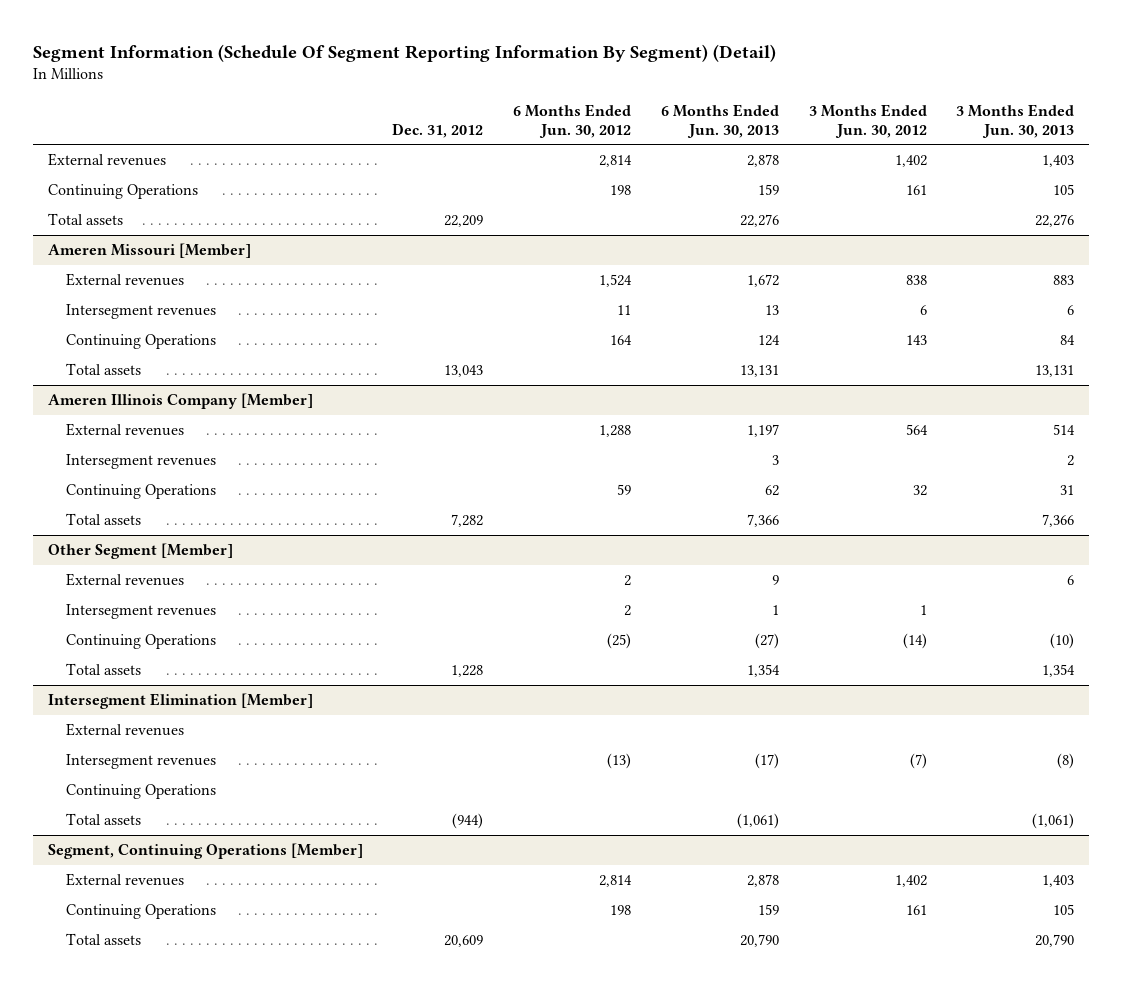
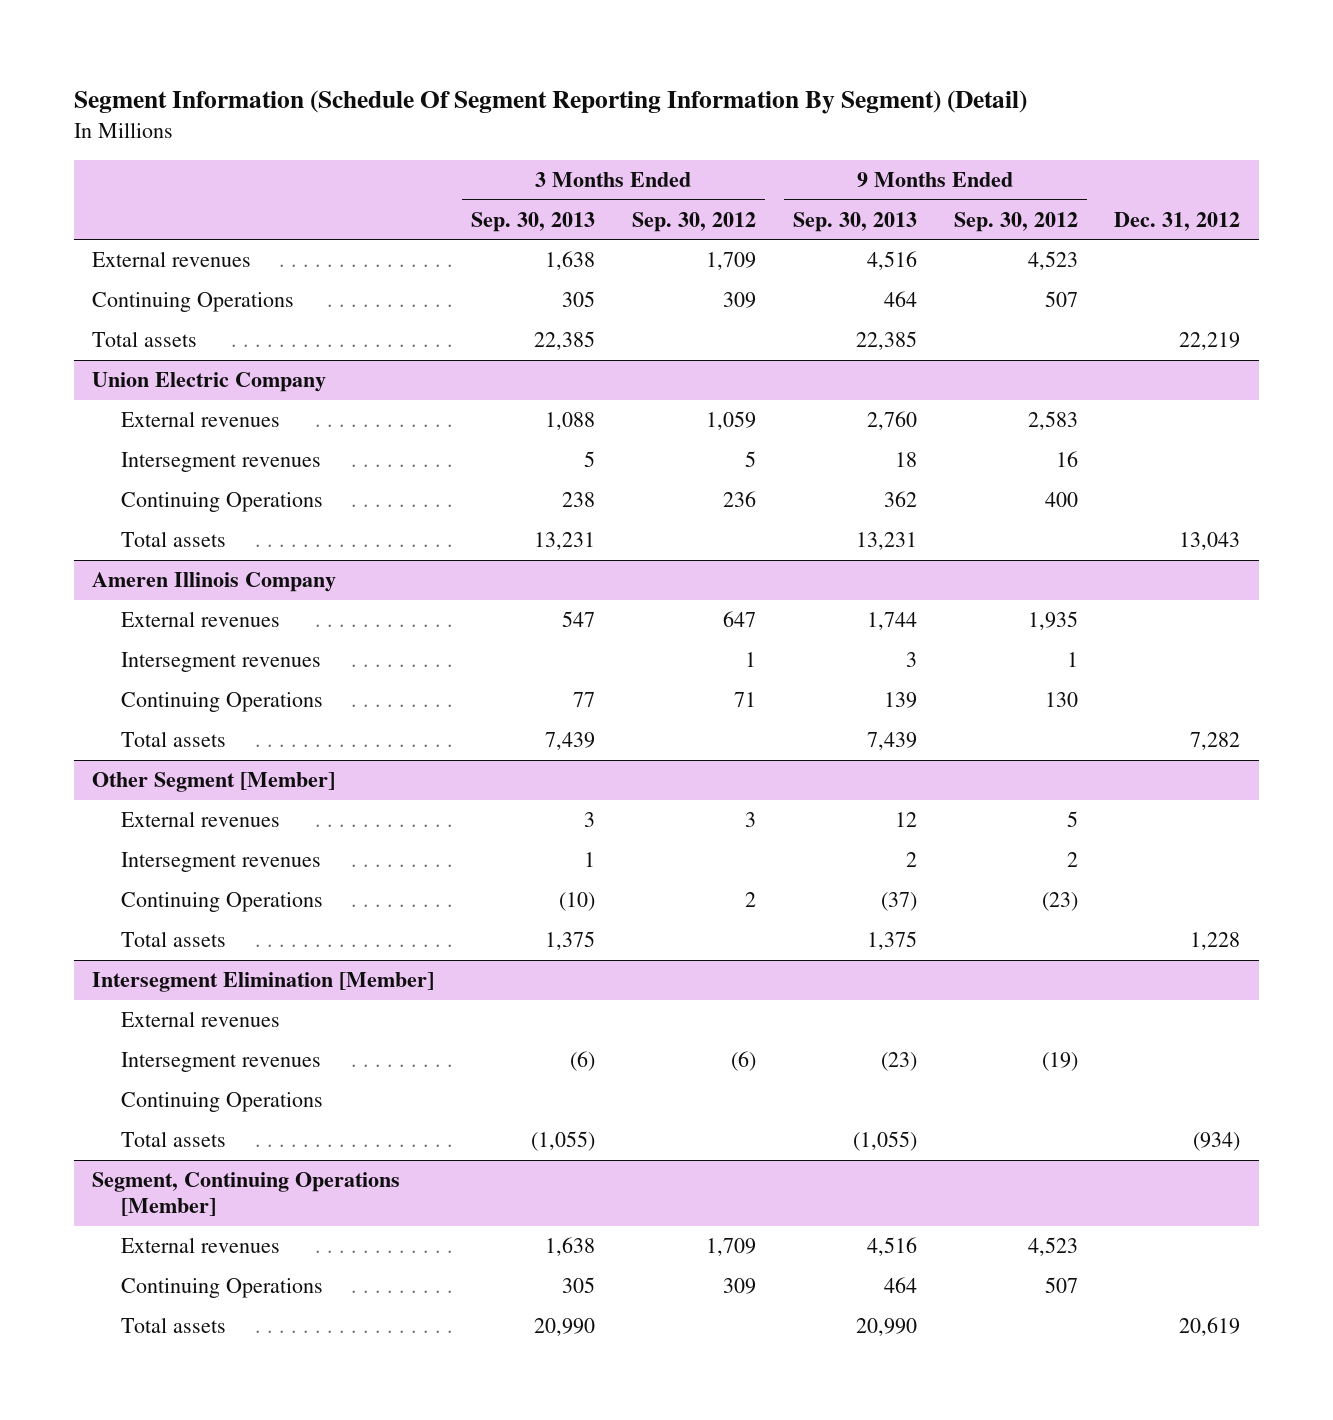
- | Dec. 31, 2012 | 6 Months Ended Jun. 30, 2012 | 6 Months Ended Jun. 30, 2013 | 3 Months Ended Jun. 30, 2012 | 3 Months Ended Jun. 30, 2013
+ | 3 Months Ended Sep. 30, 2013 | 3 Months Ended Sep. 30, 2012 | 9 Months Ended Sep. 30, 2013 | 9 Months Ended Sep. 30, 2012 | Dec. 31, 2012
- Total assets | 22,209 | | 22,276 | | 22,276
- Ameren Missouri [Member]
+ Total assets | 22,385 | | 22,385 | | 22,219
+ Union Electric Company
- Ameren Illinois Company [Member]
+ Ameren Illinois Company
@ Intersegment Elimination [Member]
- Total assets | (944) | | (1,061) | | (1,061)
+ Total assets | (1,055) | | (1,055) | | (934)
@ Segment, Continuing Operations [Member]
- Total assets | 20,609 | | 20,790 | | 20,790
+ Total assets | 20,990 | | 20,990 | | 20,619

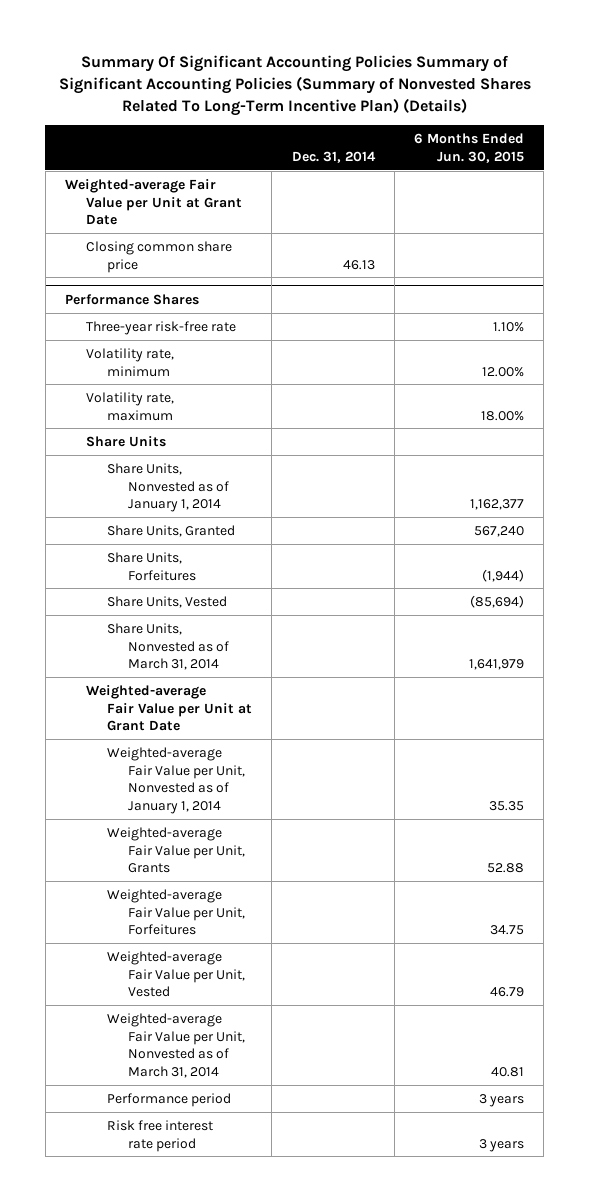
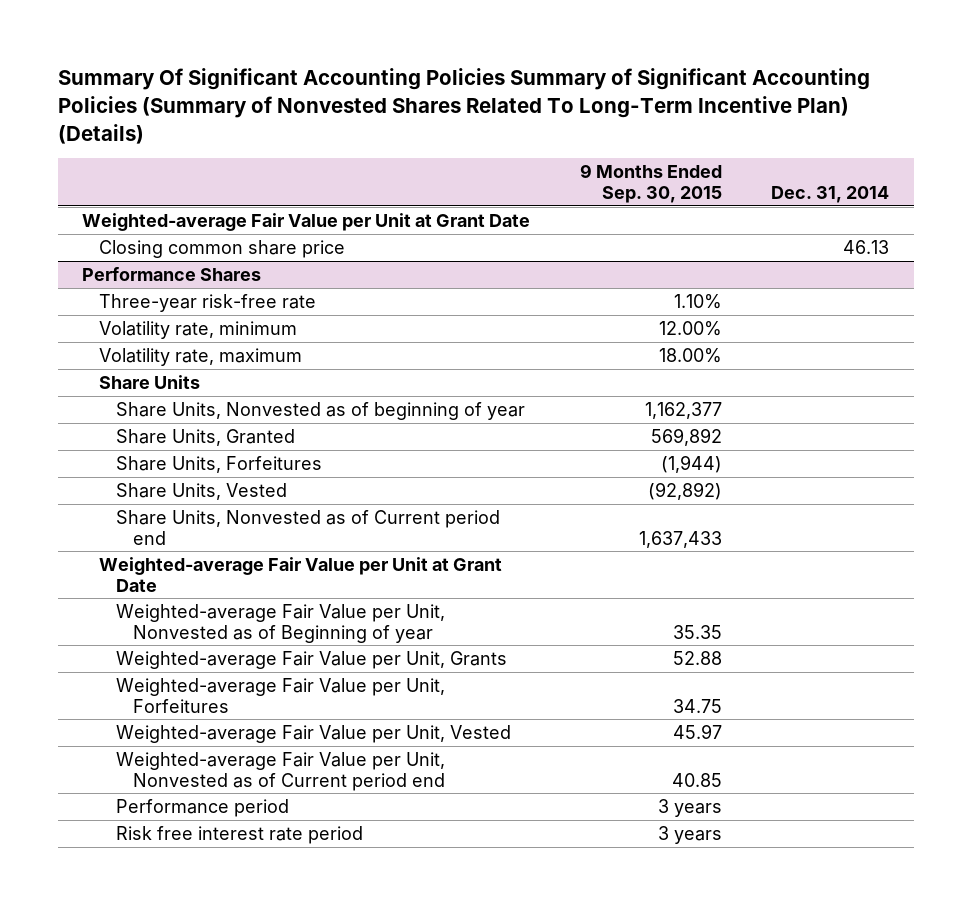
- | Dec. 31, 2014 | 6 Months Ended Jun. 30, 2015
+ | 9 Months Ended Sep. 30, 2015 | Dec. 31, 2014
@ Performance Shares
- Share Units, Nonvested as of January 1, 2014 | | 1,162,377
+ Share Units, Nonvested as of beginning of year | 1,162,377 |
- Share Units, Nonvested as of March 31, 2014 | | 1,641,979
+ Share Units, Nonvested as of Current period end | 1,637,433 |
- Weighted-average Fair Value per Unit, Nonvested as of January 1, 2014 | | 35.35
+ Weighted-average Fair Value per Unit, Nonvested as of Beginning of year | 35.35 |
- Weighted-average Fair Value per Unit, Nonvested as of March 31, 2014 | | 40.81
+ Weighted-average Fair Value per Unit, Nonvested as of Current period end | 40.85 |

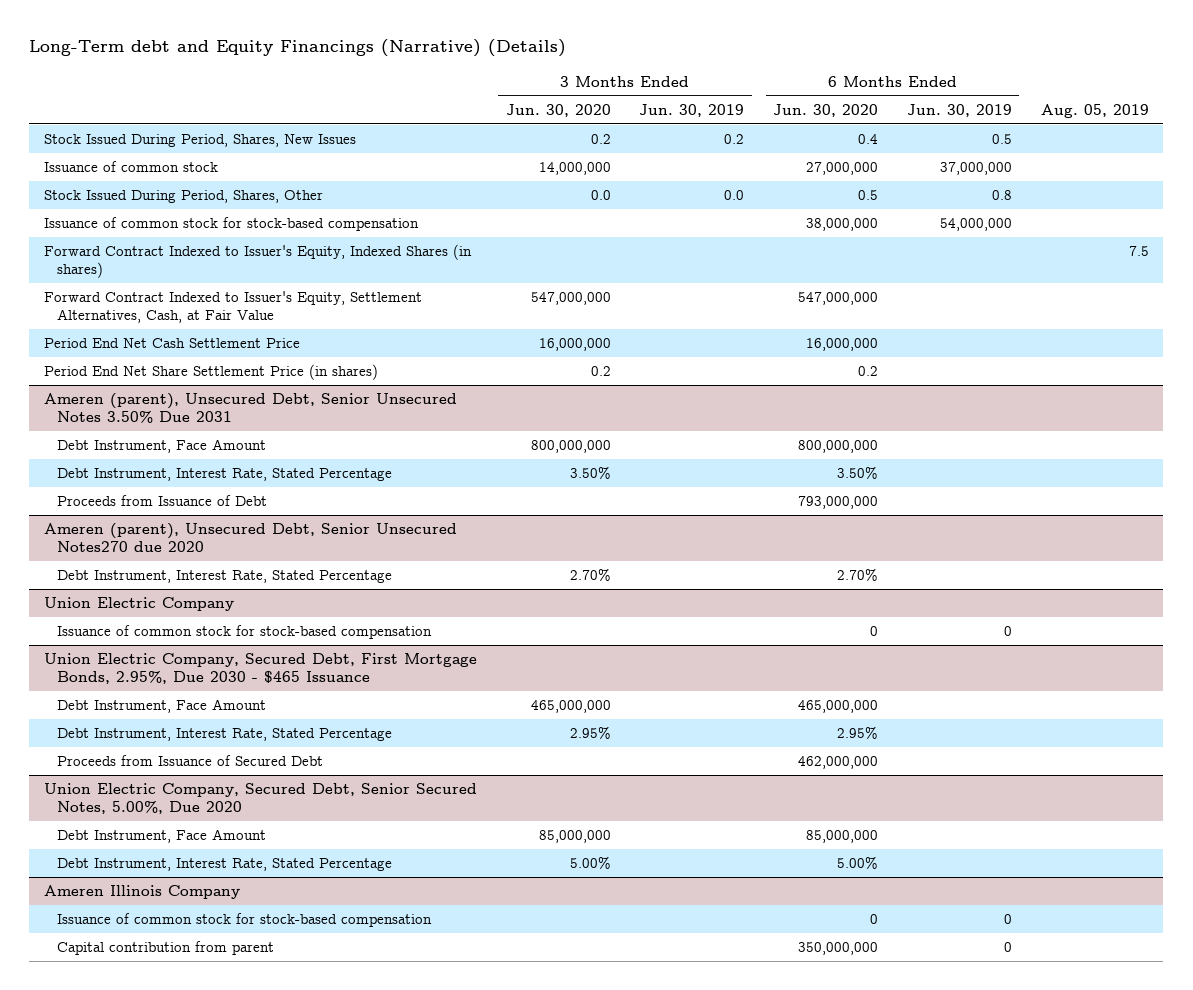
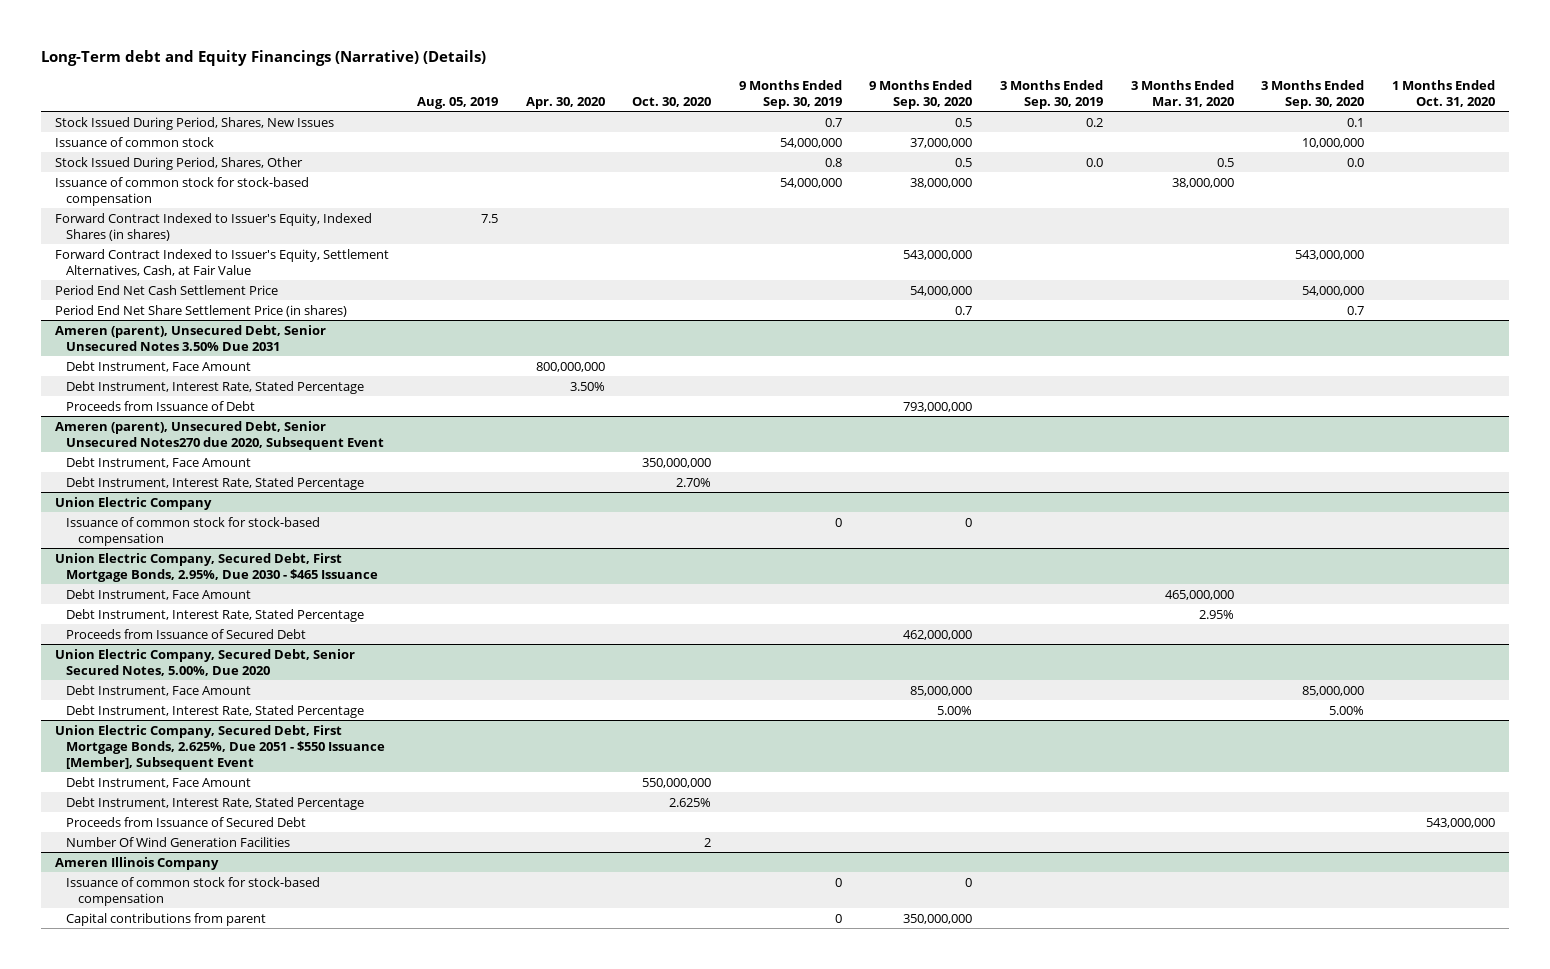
- | 3 Months Ended Jun. 30, 2020 | 3 Months Ended Jun. 30, 2019 | 6 Months Ended Jun. 30, 2020 | 6 Months Ended Jun. 30, 2019 | Aug. 05, 2019
+ | Aug. 05, 2019 | Apr. 30, 2020 | Oct. 30, 2020 | 9 Months Ended Sep. 30, 2019 | 9 Months Ended Sep. 30, 2020 | 3 Months Ended Sep. 30, 2019 | 3 Months Ended Mar. 31, 2020 | 3 Months Ended Sep. 30, 2020 | 1 Months Ended Oct. 31, 2020
- Ameren (parent), Unsecured Debt, Senior Unsecured Notes270 due 2020
+ Ameren (parent), Unsecured Debt, Senior Unsecured Notes270 due 2020, Subsequent Event
+ Debt Instrument, Face Amount | | | 350,000,000 | | | | | |
+ Union Electric Company, Secured Debt, First Mortgage Bonds, 2.625%, Due 2051 - $550 Issuance [Member], Subsequent Event
+ Debt Instrument, Face Amount | | | 550,000,000 | | | | | |
+ Debt Instrument, Interest Rate, Stated Percentage | | | 2.625% | | | | | |
+ Proceeds from Issuance of Secured Debt | | | | | | | | | 543,000,000
+ Number Of Wind Generation Facilities | | | 2 | | | | | |
@ Ameren Illinois Company
- Capital contribution from parent | | | 350,000,000 | 0 |
+ Capital contributions from parent | | | | 0 | 350,000,000 | | | |

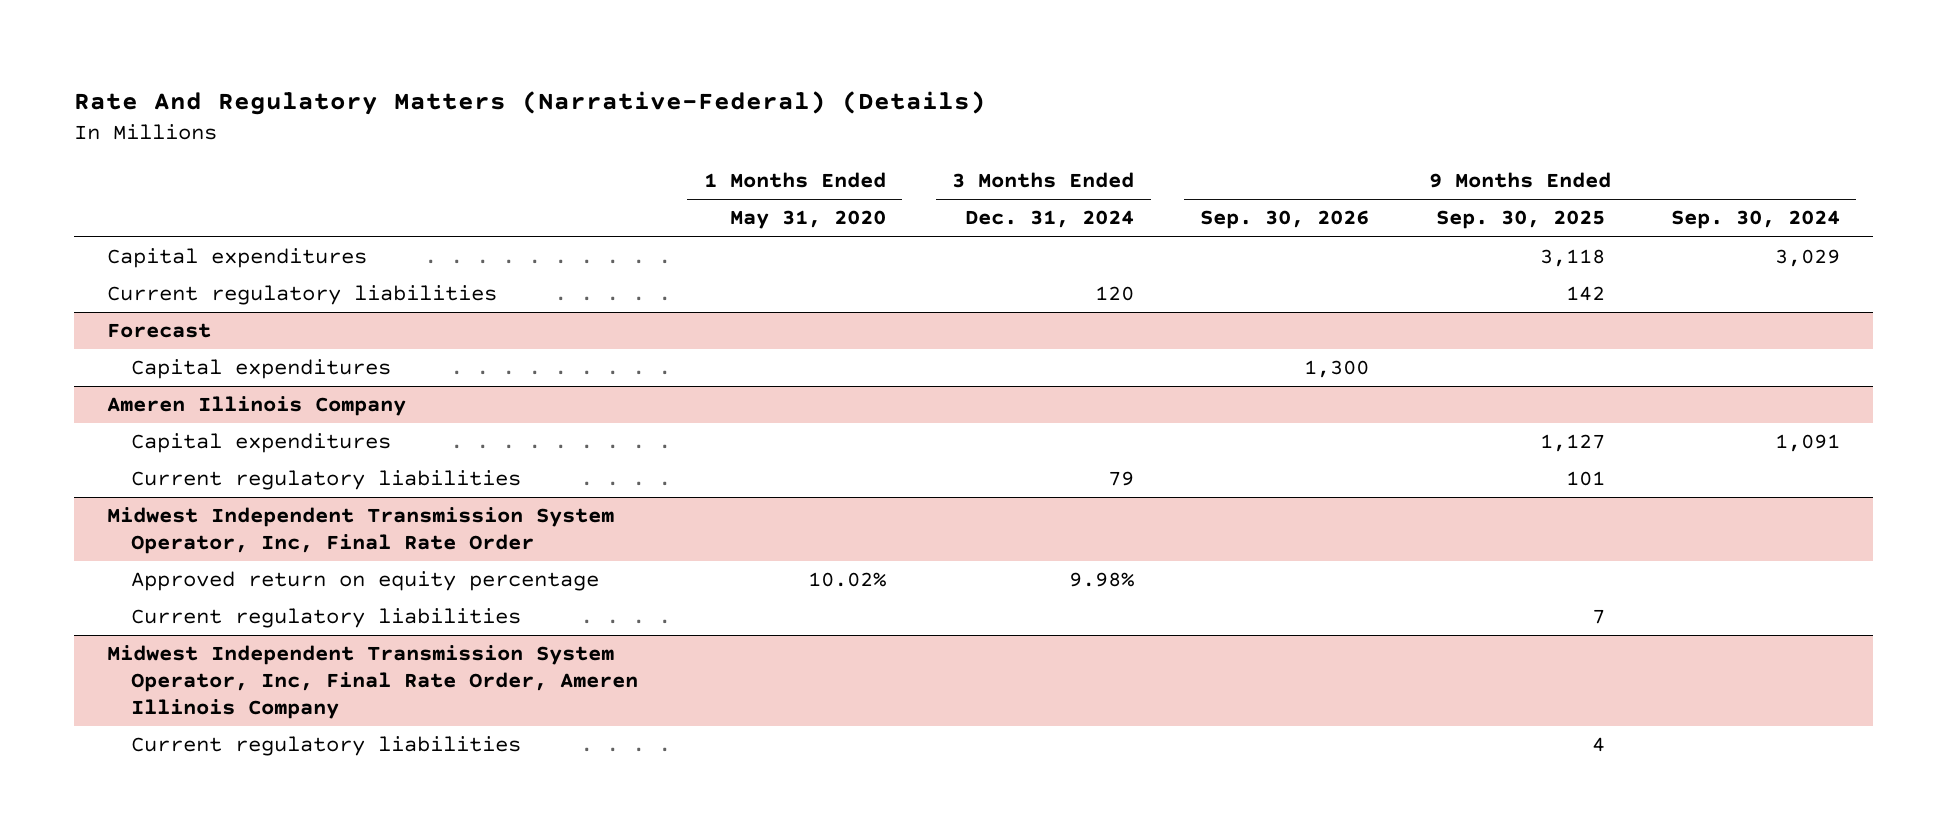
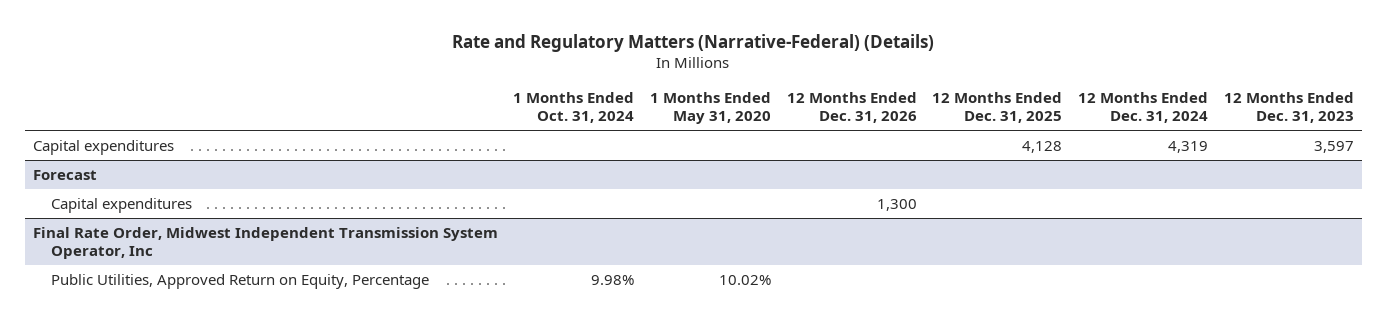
- Rate And Regulatory Matters (Narrative-Federal) (Details)
+ Rate and Regulatory Matters (Narrative-Federal) (Details)
- | 1 Months Ended May 31, 2020 | 3 Months Ended Dec. 31, 2024 | 9 Months Ended Sep. 30, 2026 | 9 Months Ended Sep. 30, 2025 | 9 Months Ended Sep. 30, 2024
+ | 1 Months Ended Oct. 31, 2024 | 1 Months Ended May 31, 2020 | 12 Months Ended Dec. 31, 2026 | 12 Months Ended Dec. 31, 2025 | 12 Months Ended Dec. 31, 2024 | 12 Months Ended Dec. 31, 2023
- Current regulatory liabilities | | 120 | | 142 |
- Ameren Illinois Company
- Capital expenditures | | | | 1,127 | 1,091
- Current regulatory liabilities | | 79 | | 101 |
- Midwest Independent Transmission System Operator, Inc, Final Rate Order
- Approved return on equity percentage | 10.02% | 9.98% | | |
- Current regulatory liabilities | | | | 7 |
- Midwest Independent Transmission System Operator, Inc, Final Rate Order, Ameren Illinois Company
- Current regulatory liabilities | | | | 4 |
+ Final Rate Order, Midwest Independent Transmission System Operator, Inc
+ Public Utilities, Approved Return on Equity, Percentage | 9.98% | 10.02% | | | |

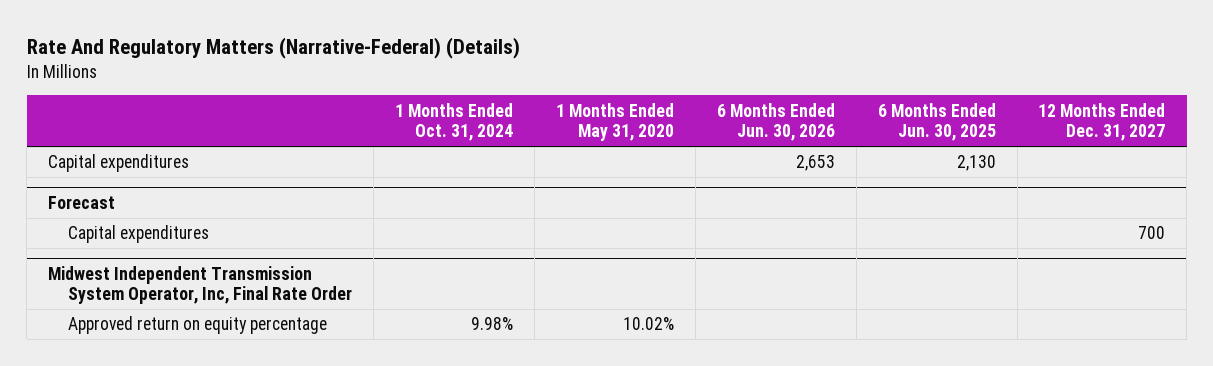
- Rate and Regulatory Matters (Narrative-Federal) (Details)
+ Rate And Regulatory Matters (Narrative-Federal) (Details)
- | 1 Months Ended Oct. 31, 2024 | 1 Months Ended May 31, 2020 | 12 Months Ended Dec. 31, 2026 | 12 Months Ended Dec. 31, 2025 | 12 Months Ended Dec. 31, 2024 | 12 Months Ended Dec. 31, 2023
+ | 1 Months Ended Oct. 31, 2024 | 1 Months Ended May 31, 2020 | 6 Months Ended Jun. 30, 2026 | 6 Months Ended Jun. 30, 2025 | 12 Months Ended Dec. 31, 2027
- Final Rate Order, Midwest Independent Transmission System Operator, Inc
- Public Utilities, Approved Return on Equity, Percentage | 9.98% | 10.02% | | | |
+ Midwest Independent Transmission System Operator, Inc, Final Rate Order
+ Approved return on equity percentage | 9.98% | 10.02% | | |

